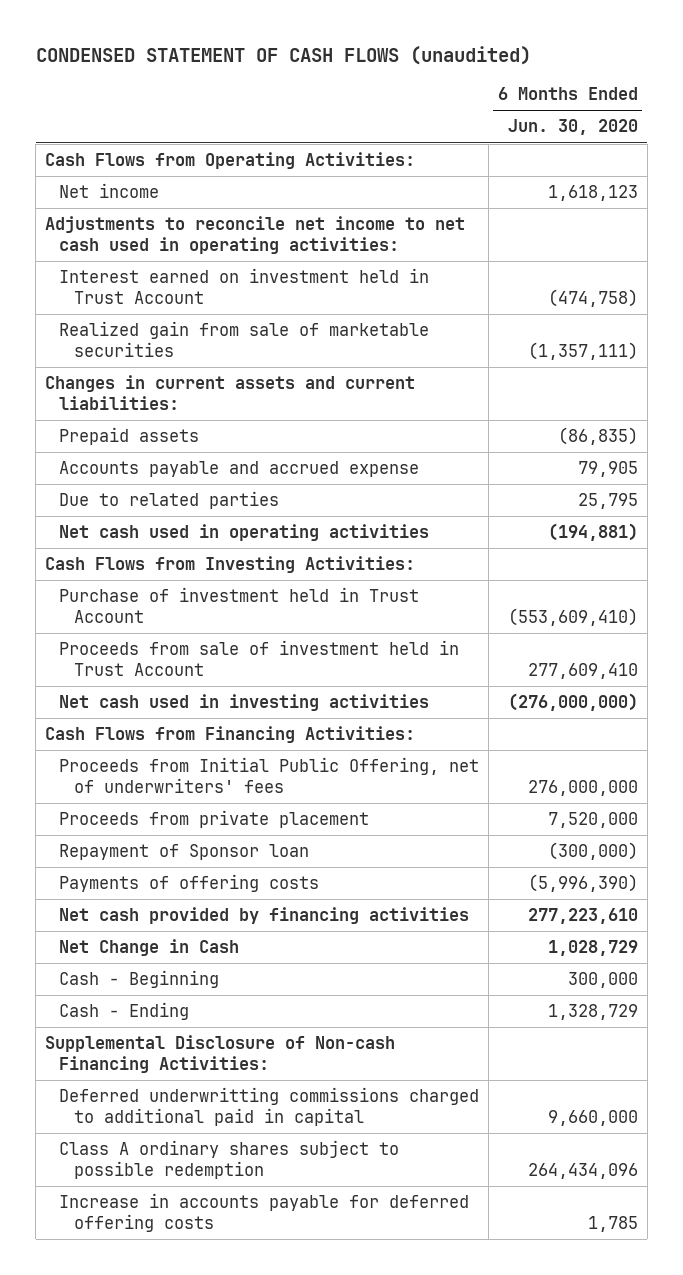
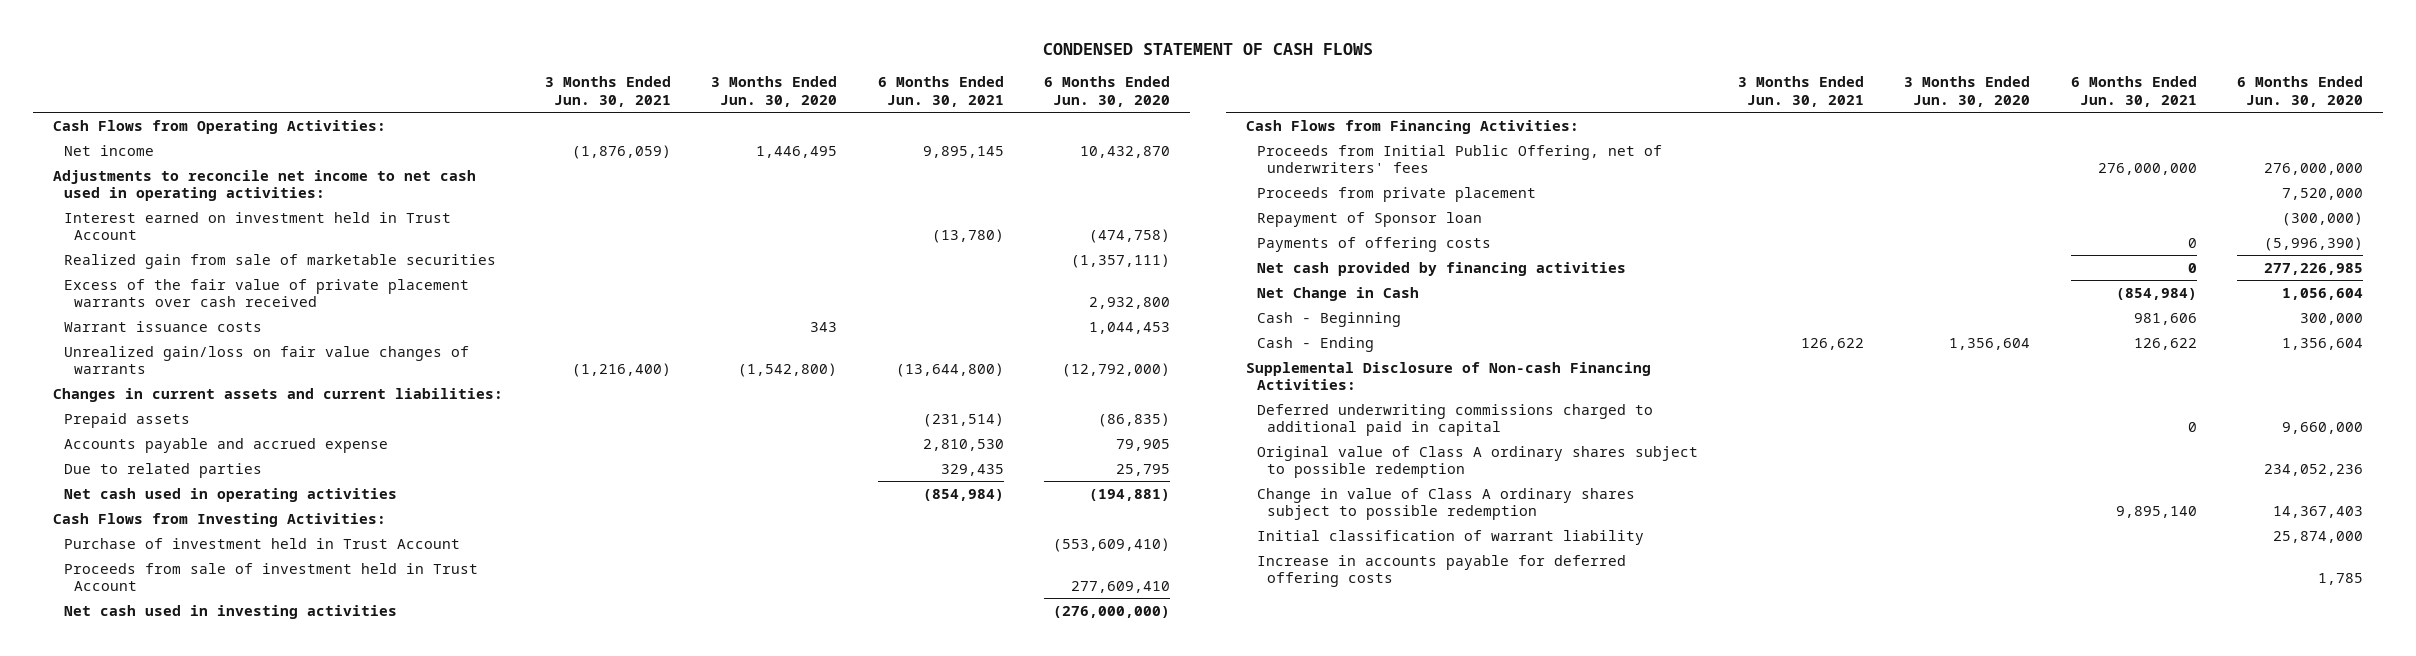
- CONDENSED STATEMENT OF CASH FLOWS (unaudited)
+ CONDENSED STATEMENT OF CASH FLOWS
- | 6 Months Ended Jun. 30, 2020
+ | 3 Months Ended Jun. 30, 2021 | 3 Months Ended Jun. 30, 2020 | 6 Months Ended Jun. 30, 2021 | 6 Months Ended Jun. 30, 2020
- Net income | 1,618,123
+ Net income | (1,876,059) | 1,446,495 | 9,895,145 | 10,432,870
+ Excess of the fair value of private placement warrants over cash received | | | | 2,932,800
+ Warrant issuance costs | | 343 | | 1,044,453
+ Unrealized gain/loss on fair value changes of warrants | (1,216,400) | (1,542,800) | (13,644,800) | (12,792,000)
- Net cash provided by financing activities | 277,223,610
- Net Change in Cash | 1,028,729
+ Net cash provided by financing activities | | | 0 | 277,226,985
+ Net Change in Cash | | | (854,984) | 1,056,604
- Cash - Ending | 1,328,729
+ Cash - Ending | 126,622 | 1,356,604 | 126,622 | 1,356,604
- Deferred underwritting commissions charged to additional paid in capital | 9,660,000
- Class A ordinary shares subject to possible redemption | 264,434,096
+ Deferred underwriting commissions charged to additional paid in capital | | | 0 | 9,660,000
+ Original value of Class A ordinary shares subject to possible redemption | | | | 234,052,236
+ Change in value of Class A ordinary shares subject to possible redemption | | | 9,895,140 | 14,367,403
+ Initial classification of warrant liability | | | | 25,874,000

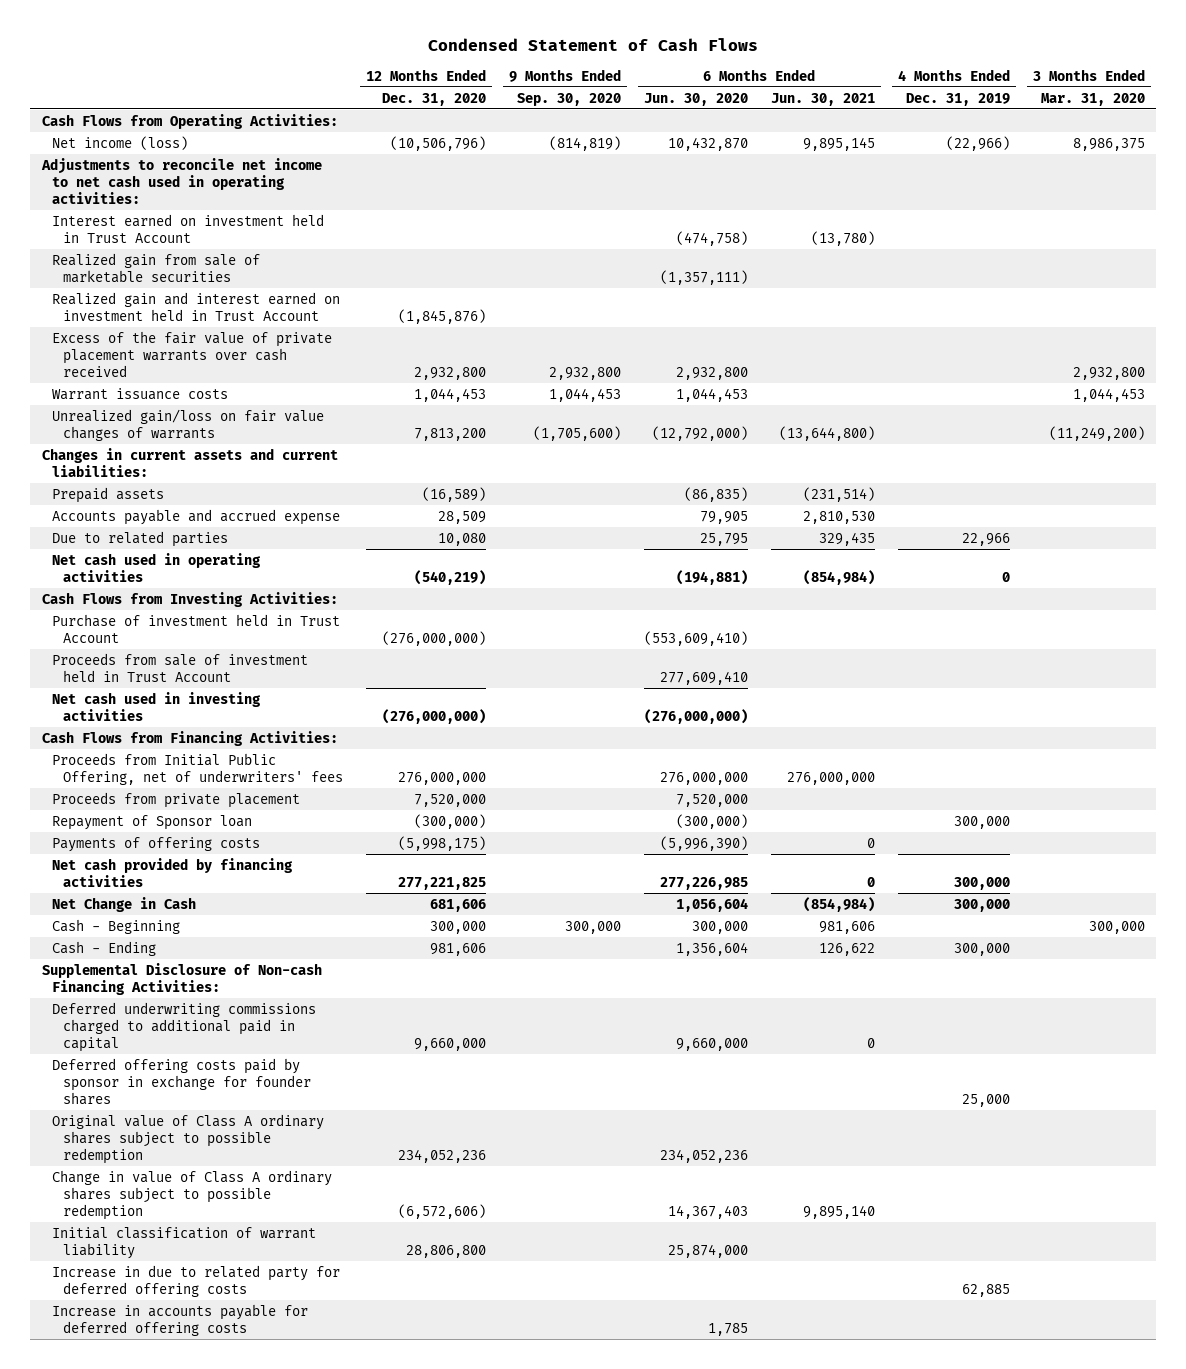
- CONDENSED STATEMENT OF CASH FLOWS
+ Condensed Statement of Cash Flows
- | 3 Months Ended Jun. 30, 2021 | 3 Months Ended Jun. 30, 2020 | 6 Months Ended Jun. 30, 2021 | 6 Months Ended Jun. 30, 2020
+ | 12 Months Ended Dec. 31, 2020 | 9 Months Ended Sep. 30, 2020 | 6 Months Ended Jun. 30, 2020 | 6 Months Ended Jun. 30, 2021 | 4 Months Ended Dec. 31, 2019 | 3 Months Ended Mar. 31, 2020
- Net income | (1,876,059) | 1,446,495 | 9,895,145 | 10,432,870
+ Net income (loss) | (10,506,796) | (814,819) | 10,432,870 | 9,895,145 | (22,966) | 8,986,375
+ Realized gain and interest earned on investment held in Trust Account | (1,845,876) | | | | |
+ Deferred offering costs paid by sponsor in exchange for founder shares | | | | | 25,000 |
+ Increase in due to related party for deferred offering costs | | | | | 62,885 |

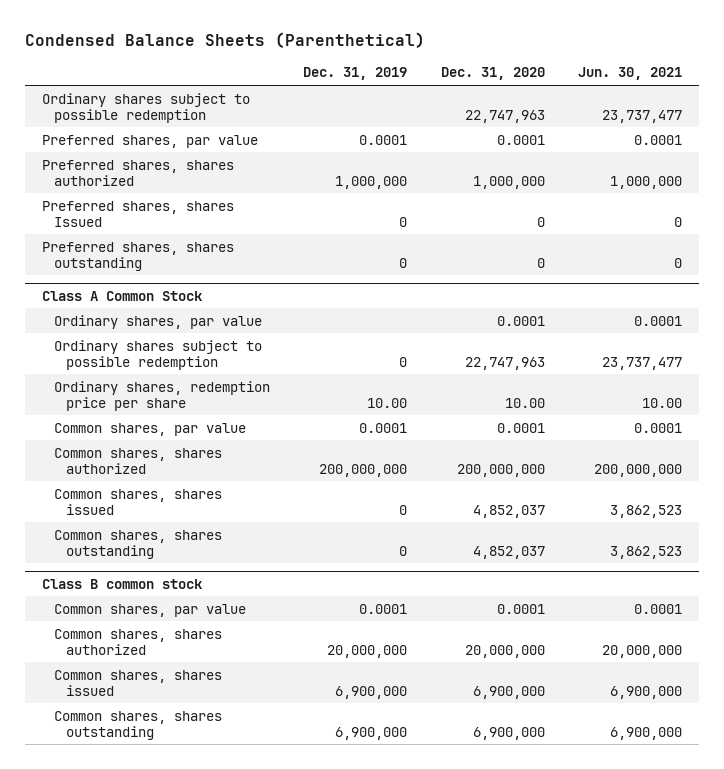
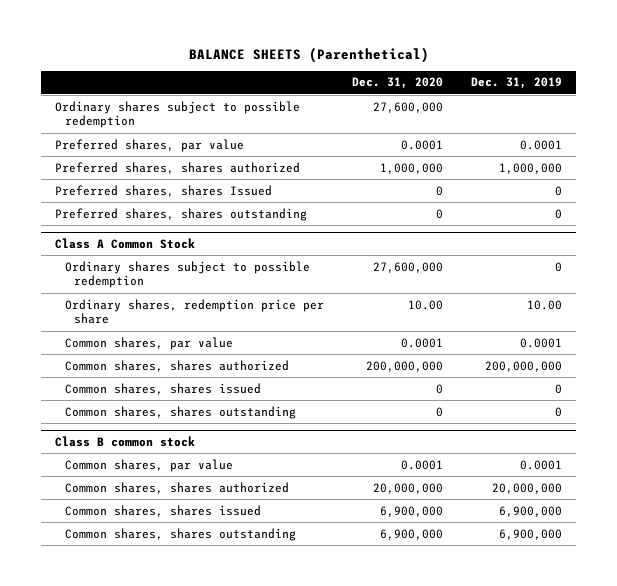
- Condensed Balance Sheets (Parenthetical)
+ BALANCE SHEETS (Parenthetical)
- | Dec. 31, 2019 | Dec. 31, 2020 | Jun. 30, 2021
+ | Dec. 31, 2020 | Dec. 31, 2019
- Ordinary shares subject to possible redemption | | 22,747,963 | 23,737,477
+ Ordinary shares subject to possible redemption | 27,600,000 |
@ Class A Common Stock
- Ordinary shares, par value | | 0.0001 | 0.0001
- Ordinary shares subject to possible redemption | 0 | 22,747,963 | 23,737,477
+ Ordinary shares subject to possible redemption | 27,600,000 | 0
- Common shares, shares issued | 0 | 4,852,037 | 3,862,523
- Common shares, shares outstanding | 0 | 4,852,037 | 3,862,523
+ Common shares, shares issued | 0 | 0
+ Common shares, shares outstanding | 0 | 0

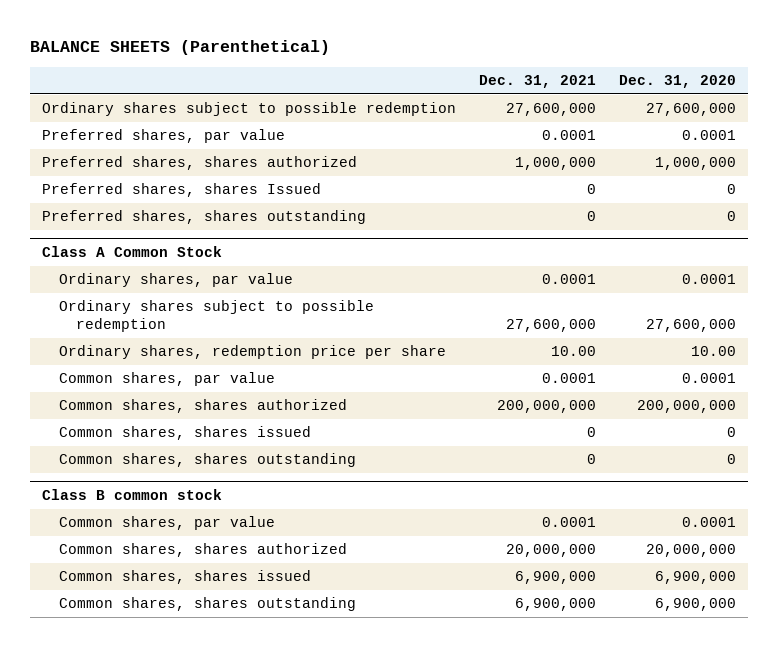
- | Dec. 31, 2020 | Dec. 31, 2019
+ | Dec. 31, 2021 | Dec. 31, 2020
@ Class A Common Stock
+ Ordinary shares, par value | 0.0001 | 0.0001

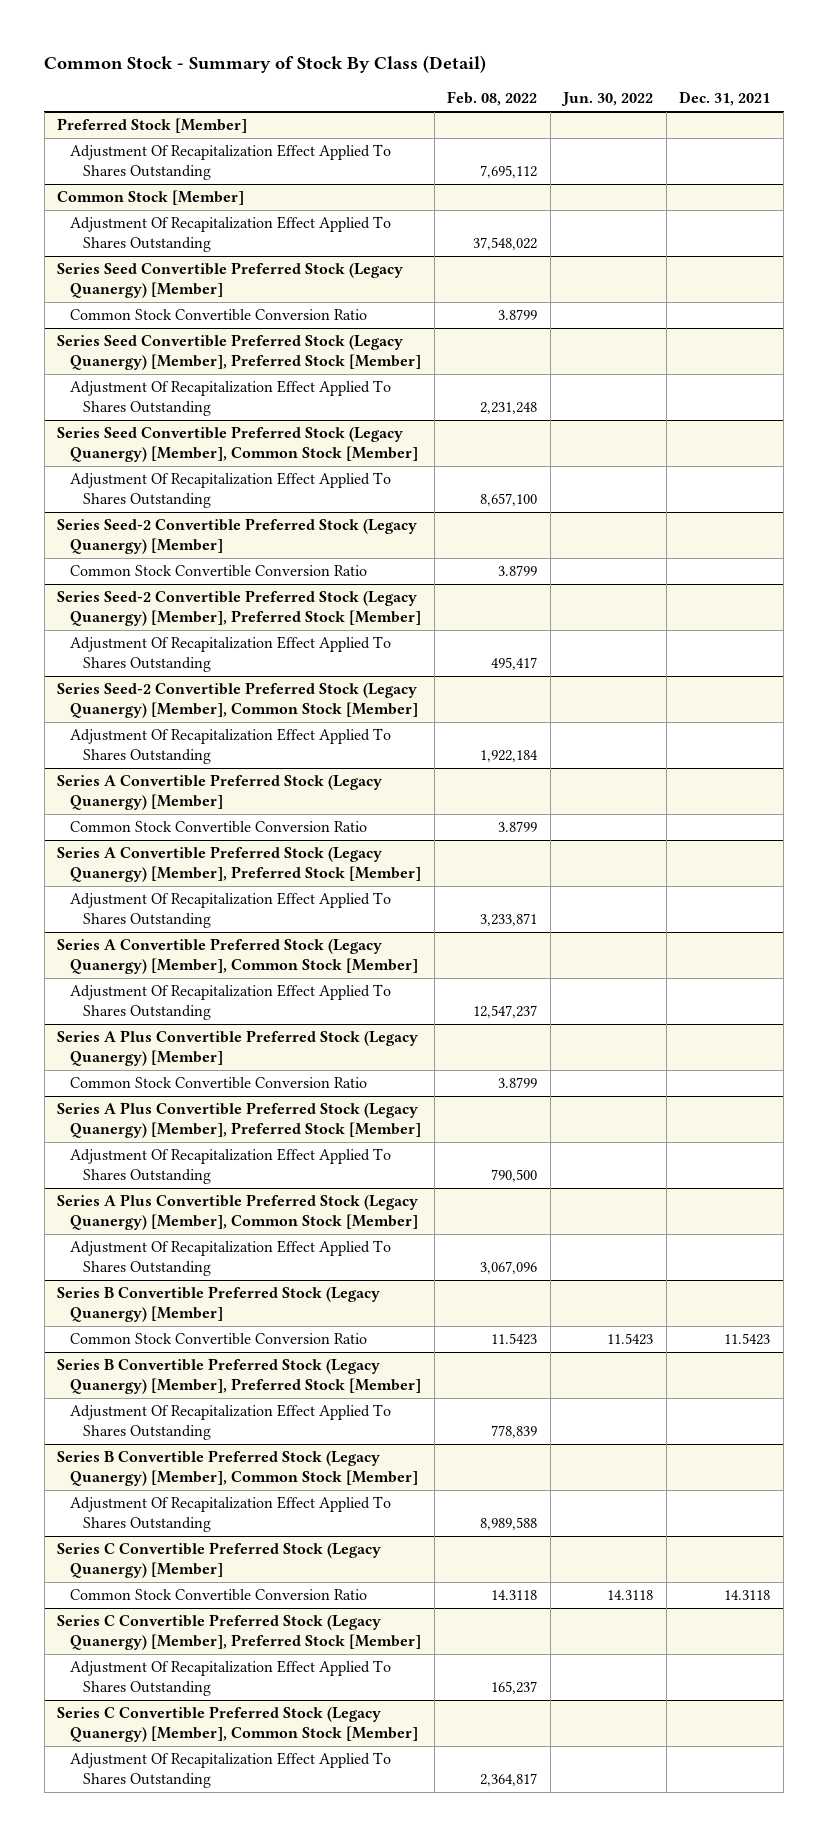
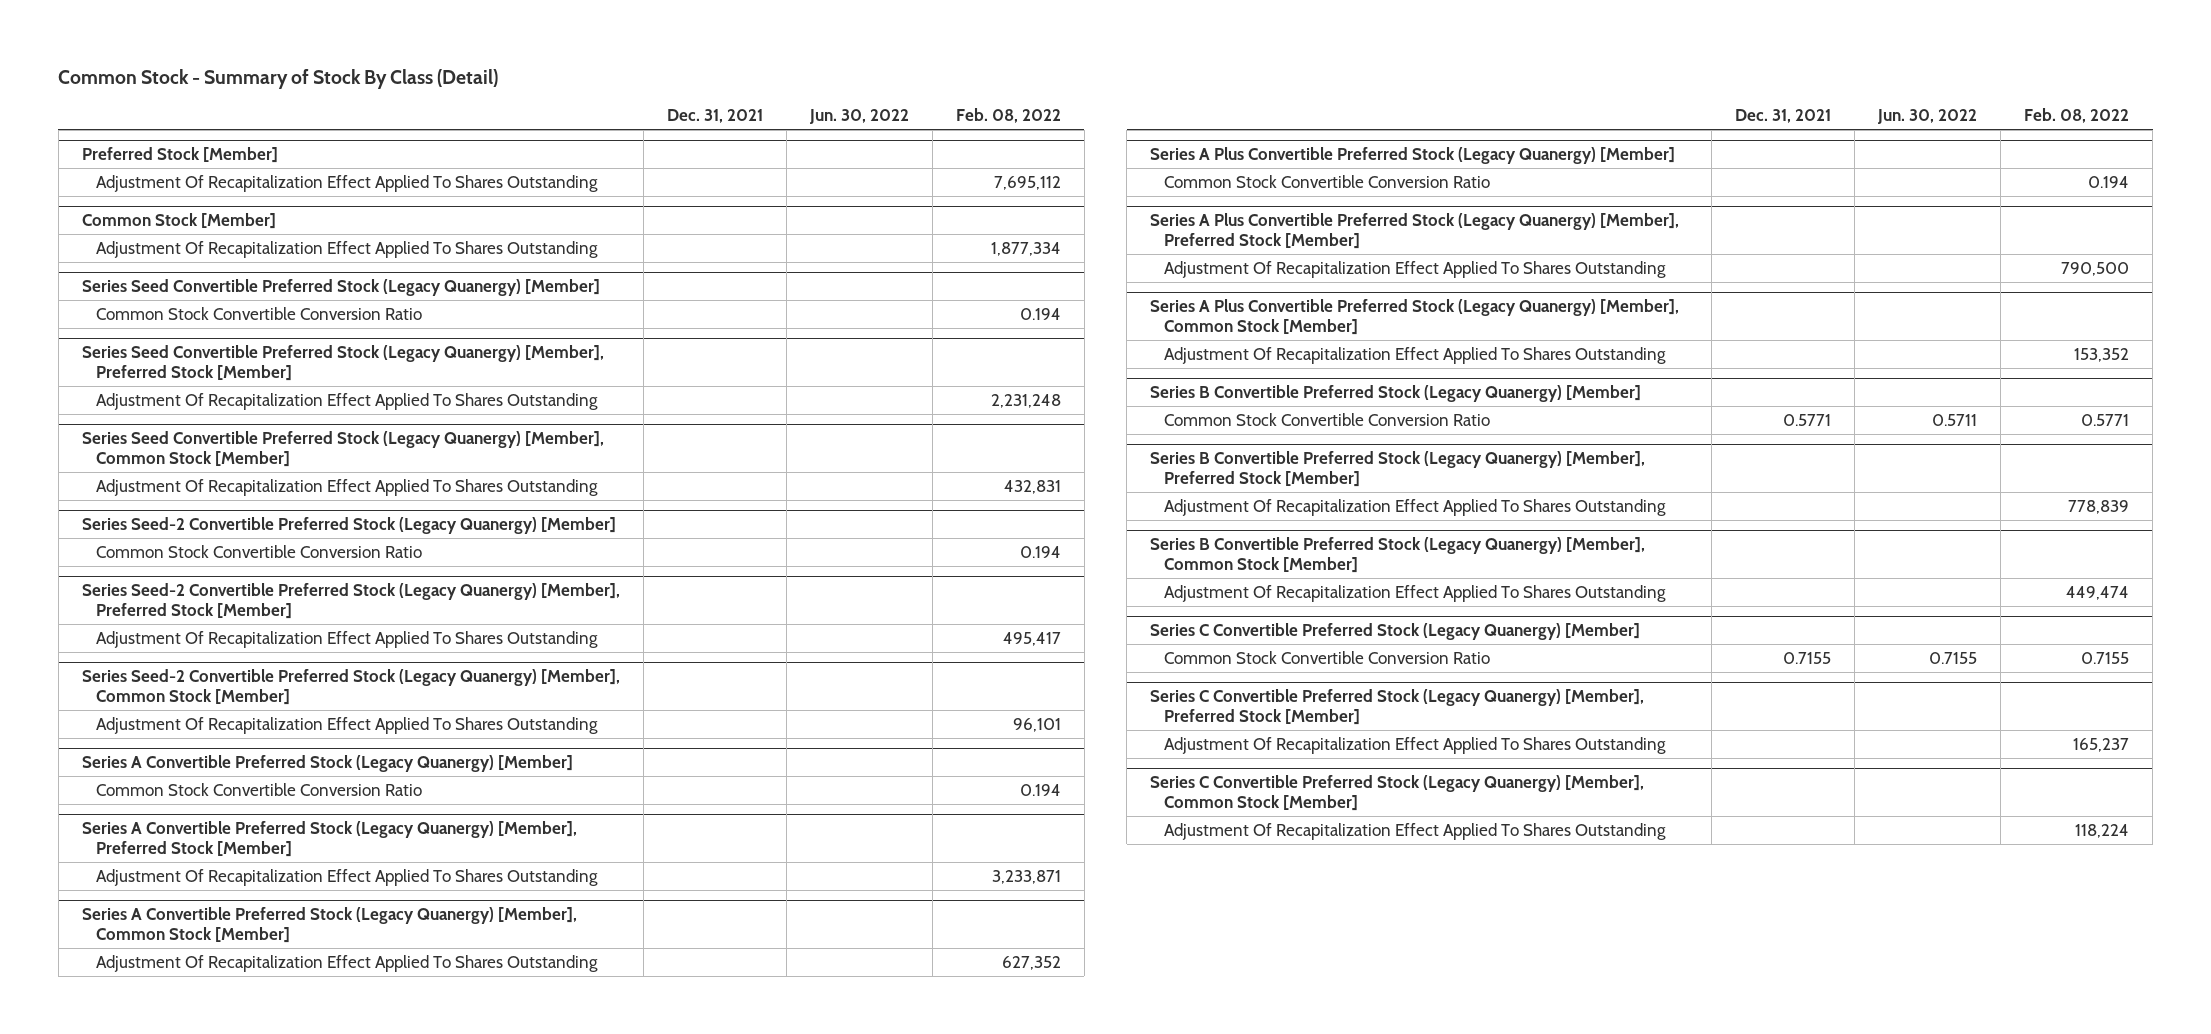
- | Feb. 08, 2022 | Jun. 30, 2022 | Dec. 31, 2021
+ | Dec. 31, 2021 | Jun. 30, 2022 | Feb. 08, 2022
@ Common Stock [Member]
- Adjustment Of Recapitalization Effect Applied To Shares Outstanding | 37,548,022 | |
+ Adjustment Of Recapitalization Effect Applied To Shares Outstanding | | | 1,877,334
@ Series Seed Convertible Preferred Stock (Legacy Quanergy) [Member]
- Common Stock Convertible Conversion Ratio | 3.8799 | |
+ Common Stock Convertible Conversion Ratio | | | 0.194
@ Series Seed Convertible Preferred Stock (Legacy Quanergy) [Member], Common Stock [Member]
- Adjustment Of Recapitalization Effect Applied To Shares Outstanding | 8,657,100 | |
+ Adjustment Of Recapitalization Effect Applied To Shares Outstanding | | | 432,831
@ Series Seed-2 Convertible Preferred Stock (Legacy Quanergy) [Member]
- Common Stock Convertible Conversion Ratio | 3.8799 | |
+ Common Stock Convertible Conversion Ratio | | | 0.194
@ Series Seed-2 Convertible Preferred Stock (Legacy Quanergy) [Member], Common Stock [Member]
- Adjustment Of Recapitalization Effect Applied To Shares Outstanding | 1,922,184 | |
+ Adjustment Of Recapitalization Effect Applied To Shares Outstanding | | | 96,101
@ Series A Convertible Preferred Stock (Legacy Quanergy) [Member]
- Common Stock Convertible Conversion Ratio | 3.8799 | |
+ Common Stock Convertible Conversion Ratio | | | 0.194
@ Series A Convertible Preferred Stock (Legacy Quanergy) [Member], Common Stock [Member]
- Adjustment Of Recapitalization Effect Applied To Shares Outstanding | 12,547,237 | |
+ Adjustment Of Recapitalization Effect Applied To Shares Outstanding | | | 627,352
@ Series A Plus Convertible Preferred Stock (Legacy Quanergy) [Member]
- Common Stock Convertible Conversion Ratio | 3.8799 | |
+ Common Stock Convertible Conversion Ratio | | | 0.194
@ Series A Plus Convertible Preferred Stock (Legacy Quanergy) [Member], Common Stock [Member]
- Adjustment Of Recapitalization Effect Applied To Shares Outstanding | 3,067,096 | |
+ Adjustment Of Recapitalization Effect Applied To Shares Outstanding | | | 153,352
@ Series B Convertible Preferred Stock (Legacy Quanergy) [Member]
- Common Stock Convertible Conversion Ratio | 11.5423 | 11.5423 | 11.5423
+ Common Stock Convertible Conversion Ratio | 0.5771 | 0.5711 | 0.5771
@ Series B Convertible Preferred Stock (Legacy Quanergy) [Member], Common Stock [Member]
- Adjustment Of Recapitalization Effect Applied To Shares Outstanding | 8,989,588 | |
+ Adjustment Of Recapitalization Effect Applied To Shares Outstanding | | | 449,474
@ Series C Convertible Preferred Stock (Legacy Quanergy) [Member]
- Common Stock Convertible Conversion Ratio | 14.3118 | 14.3118 | 14.3118
+ Common Stock Convertible Conversion Ratio | 0.7155 | 0.7155 | 0.7155
@ Series C Convertible Preferred Stock (Legacy Quanergy) [Member], Common Stock [Member]
- Adjustment Of Recapitalization Effect Applied To Shares Outstanding | 2,364,817 | |
+ Adjustment Of Recapitalization Effect Applied To Shares Outstanding | | | 118,224

